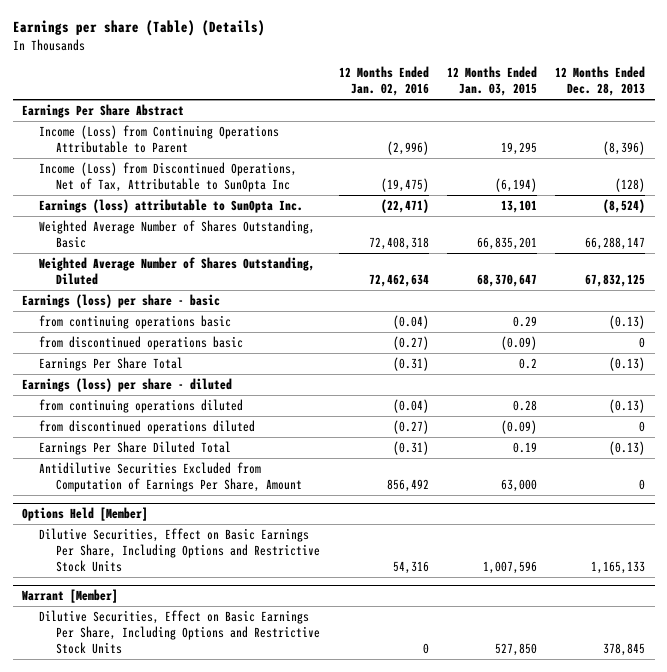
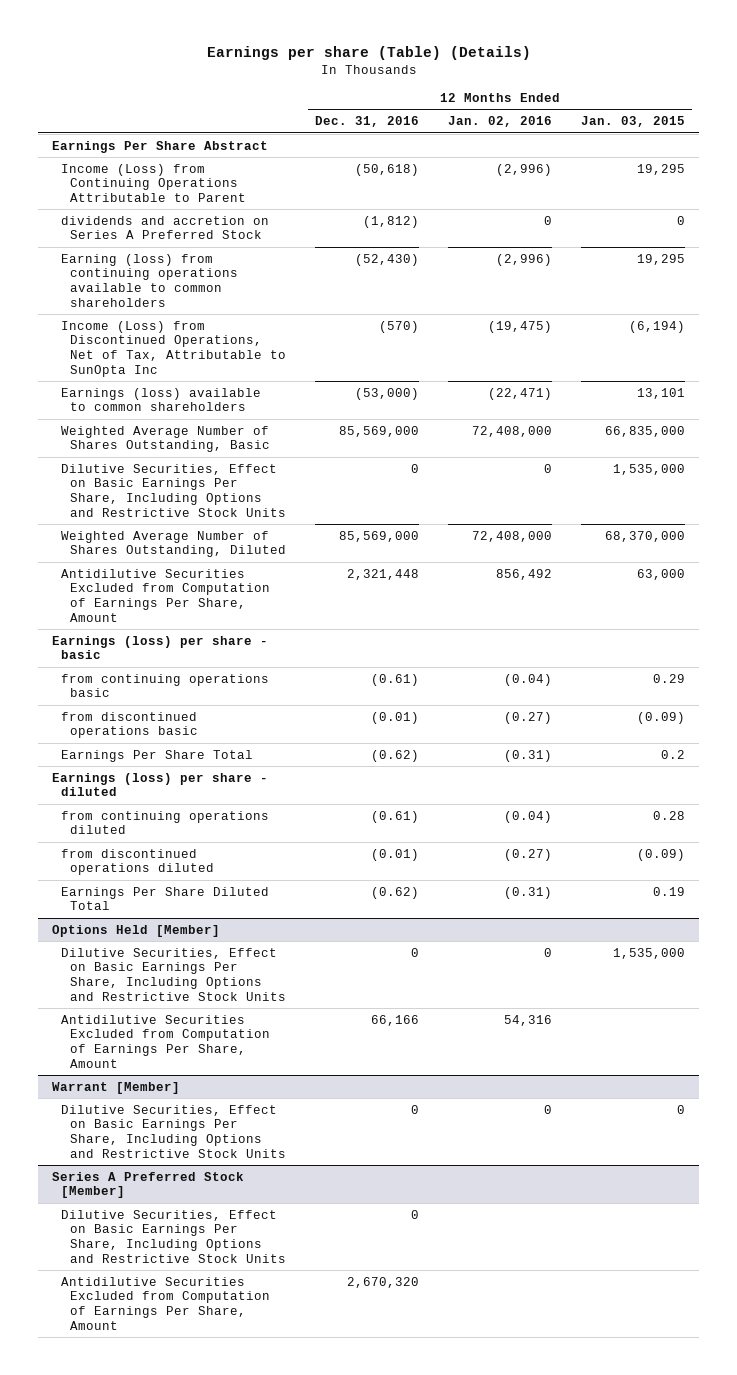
- | 12 Months Ended Jan. 02, 2016 | 12 Months Ended Jan. 03, 2015 | 12 Months Ended Dec. 28, 2013
+ | 12 Months Ended Dec. 31, 2016 | 12 Months Ended Jan. 02, 2016 | 12 Months Ended Jan. 03, 2015
+ dividends and accretion on Series A Preferred Stock | (1,812) | 0 | 0
+ Earning (loss) from continuing operations available to common shareholders | (52,430) | (2,996) | 19,295
- Earnings (loss) attributable to SunOpta Inc. | (22,471) | 13,101 | (8,524)
- Weighted Average Number of Shares Outstanding, Basic | 72,408,318 | 66,835,201 | 66,288,147
- Weighted Average Number of Shares Outstanding, Diluted | 72,462,634 | 68,370,647 | 67,832,125
+ Earnings (loss) available to common shareholders | (53,000) | (22,471) | 13,101
+ Weighted Average Number of Shares Outstanding, Basic | 85,569,000 | 72,408,000 | 66,835,000
+ Dilutive Securities, Effect on Basic Earnings Per Share, Including Options and Restrictive Stock Units | 0 | 0 | 1,535,000
+ Weighted Average Number of Shares Outstanding, Diluted | 85,569,000 | 72,408,000 | 68,370,000
moved up: Antidilutive Securities Excluded from Computation of Earnings Per Share, Amount | 2,321,448 | 856,492 | 63,000
@ Options Held [Member]
- Dilutive Securities, Effect on Basic Earnings Per Share, Including Options and Restrictive Stock Units | 54,316 | 1,007,596 | 1,165,133
+ Dilutive Securities, Effect on Basic Earnings Per Share, Including Options and Restrictive Stock Units | 0 | 0 | 1,535,000
+ Antidilutive Securities Excluded from Computation of Earnings Per Share, Amount | 66,166 | 54,316 |
@ Warrant [Member]
- Dilutive Securities, Effect on Basic Earnings Per Share, Including Options and Restrictive Stock Units | 0 | 527,850 | 378,845
+ Dilutive Securities, Effect on Basic Earnings Per Share, Including Options and Restrictive Stock Units | 0 | 0 | 0
+ Series A Preferred Stock [Member]
+ Dilutive Securities, Effect on Basic Earnings Per Share, Including Options and Restrictive Stock Units | 0 | |
+ Antidilutive Securities Excluded from Computation of Earnings Per Share, Amount | 2,670,320 | |

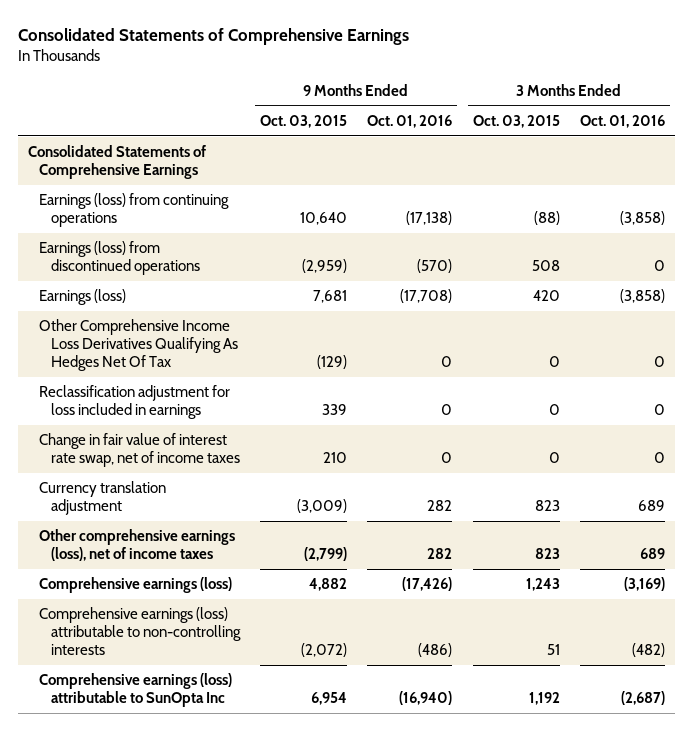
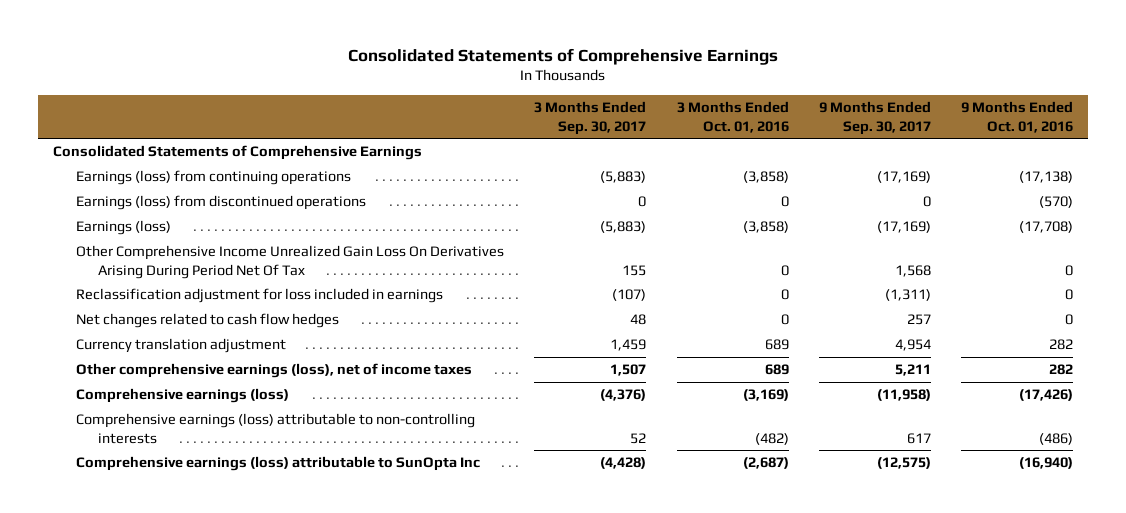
- | 9 Months Ended Oct. 03, 2015 | 9 Months Ended Oct. 01, 2016 | 3 Months Ended Oct. 03, 2015 | 3 Months Ended Oct. 01, 2016
+ | 3 Months Ended Sep. 30, 2017 | 3 Months Ended Oct. 01, 2016 | 9 Months Ended Sep. 30, 2017 | 9 Months Ended Oct. 01, 2016
- Other Comprehensive Income Loss Derivatives Qualifying As Hedges Net Of Tax | (129) | 0 | 0 | 0
+ Other Comprehensive Income Unrealized Gain Loss On Derivatives Arising During Period Net Of Tax | 155 | 0 | 1,568 | 0
- Change in fair value of interest rate swap, net of income taxes | 210 | 0 | 0 | 0
+ Net changes related to cash flow hedges | 48 | 0 | 257 | 0

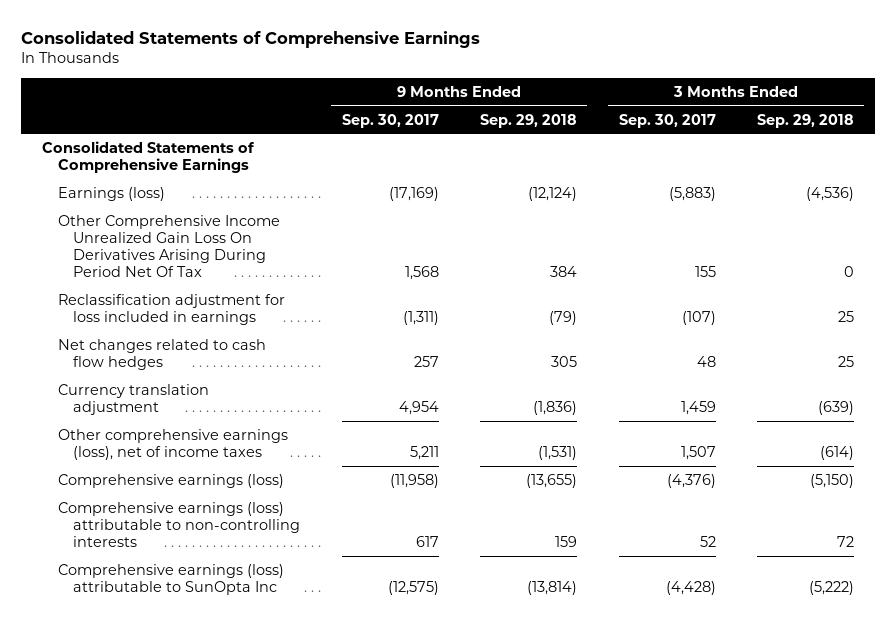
- | 3 Months Ended Sep. 30, 2017 | 3 Months Ended Oct. 01, 2016 | 9 Months Ended Sep. 30, 2017 | 9 Months Ended Oct. 01, 2016
+ | 9 Months Ended Sep. 30, 2017 | 9 Months Ended Sep. 29, 2018 | 3 Months Ended Sep. 30, 2017 | 3 Months Ended Sep. 29, 2018
- Earnings (loss) from continuing operations | (5,883) | (3,858) | (17,169) | (17,138)
- Earnings (loss) from discontinued operations | 0 | 0 | 0 | (570)

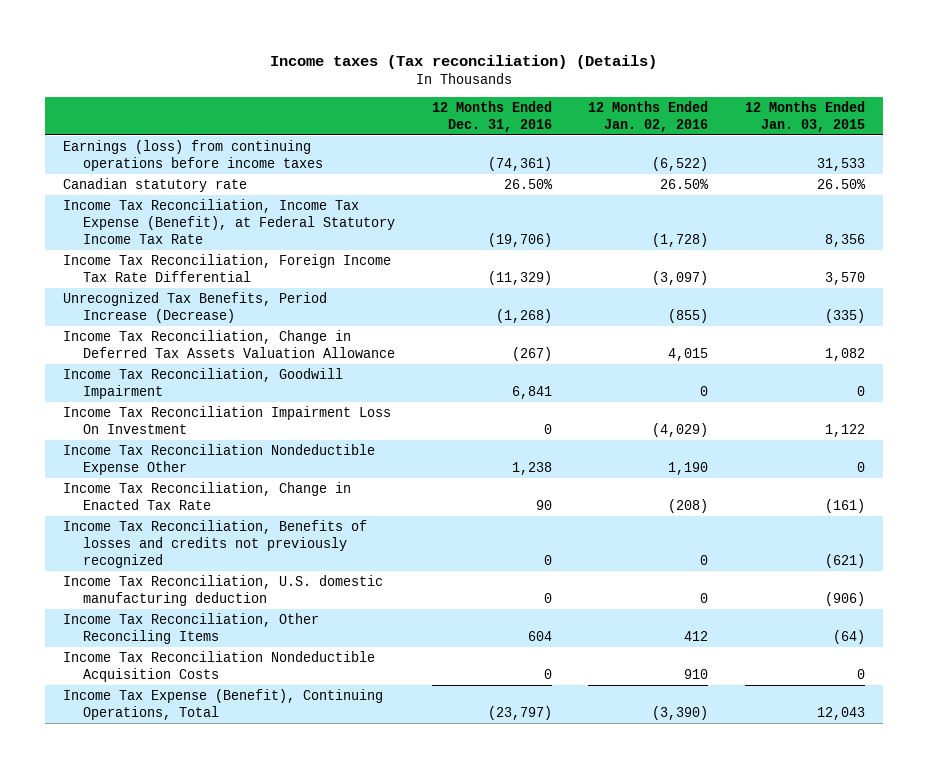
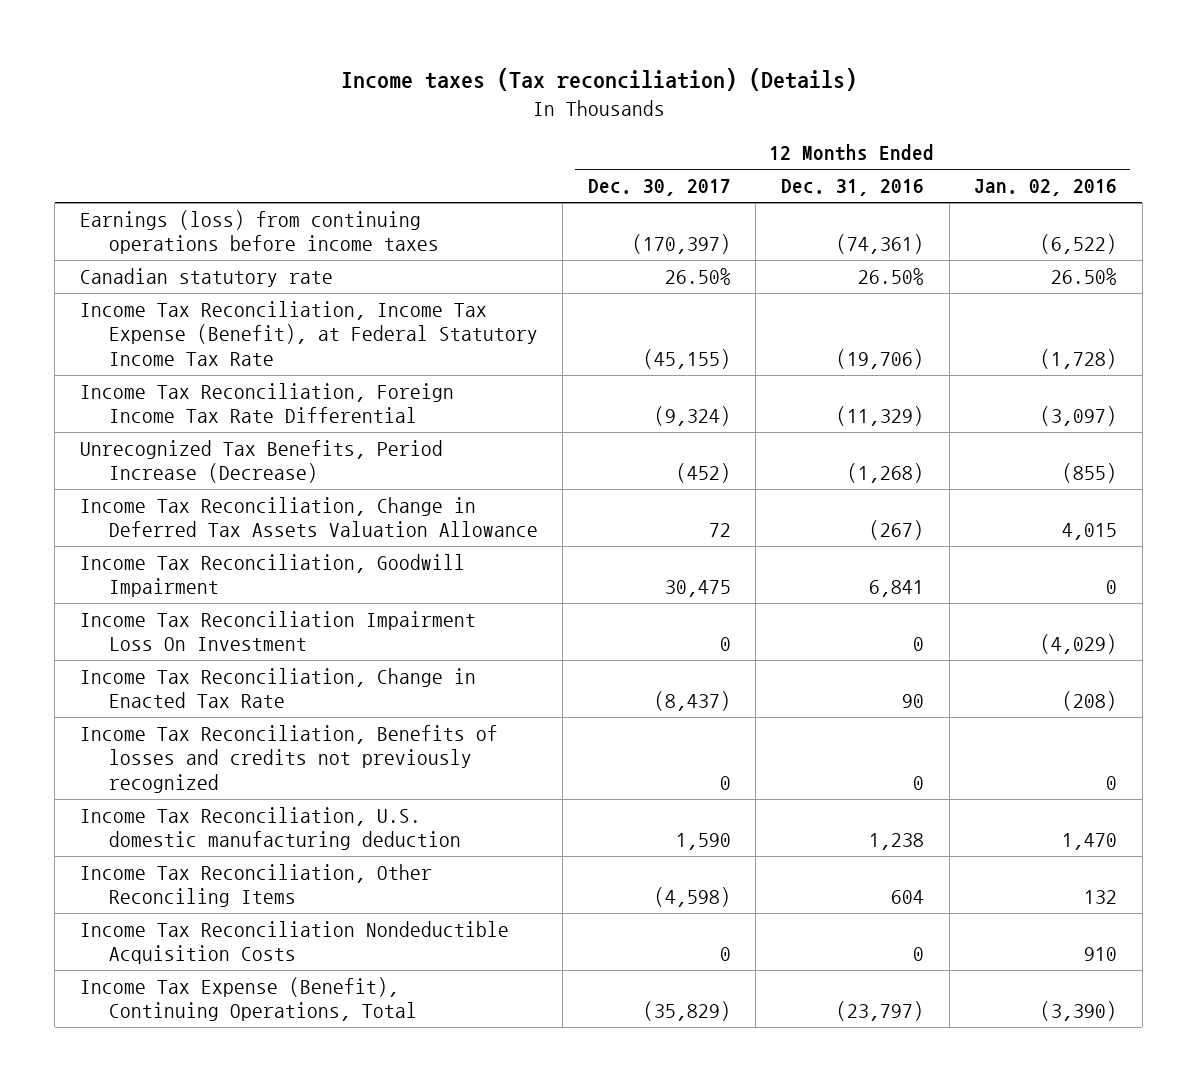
- | 12 Months Ended Dec. 31, 2016 | 12 Months Ended Jan. 02, 2016 | 12 Months Ended Jan. 03, 2015
+ | 12 Months Ended Dec. 30, 2017 | 12 Months Ended Dec. 31, 2016 | 12 Months Ended Jan. 02, 2016
- Income Tax Reconciliation Nondeductible Expense Other | 1,238 | 1,190 | 0
- Income Tax Reconciliation, U.S. domestic manufacturing deduction | 0 | 0 | (906)
- Income Tax Reconciliation, Other Reconciling Items | 604 | 412 | (64)
+ Income Tax Reconciliation, U.S. domestic manufacturing deduction | 1,590 | 1,238 | 1,470
+ Income Tax Reconciliation, Other Reconciling Items | (4,598) | 604 | 132

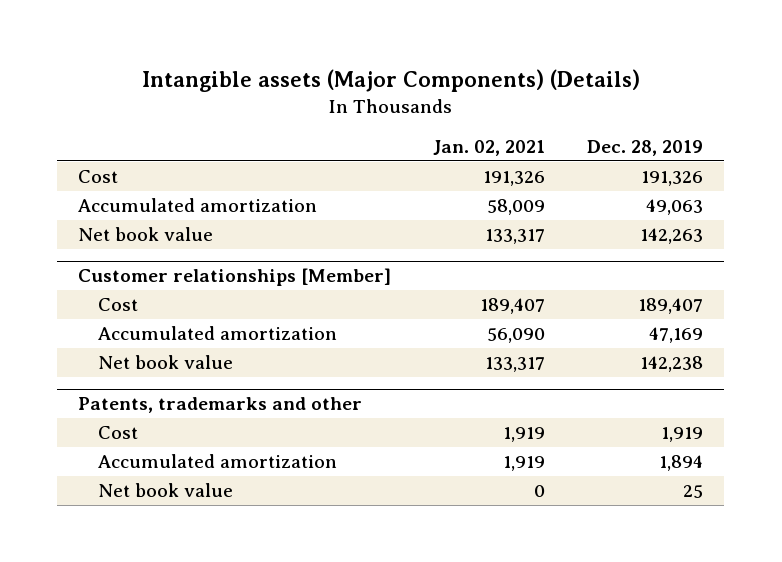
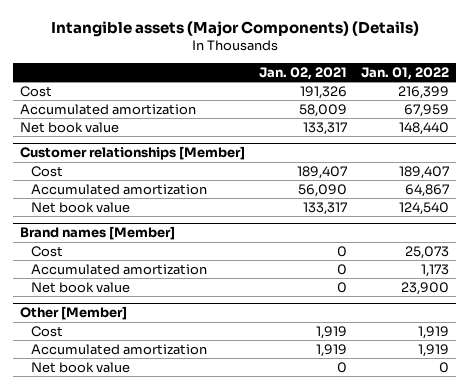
- | Jan. 02, 2021 | Dec. 28, 2019
+ | Jan. 02, 2021 | Jan. 01, 2022
- Patents, trademarks and other
+ Brand names [Member]
+ Cost | 0 | 25,073
+ Accumulated amortization | 0 | 1,173
+ Net book value | 0 | 23,900
+ Other [Member]

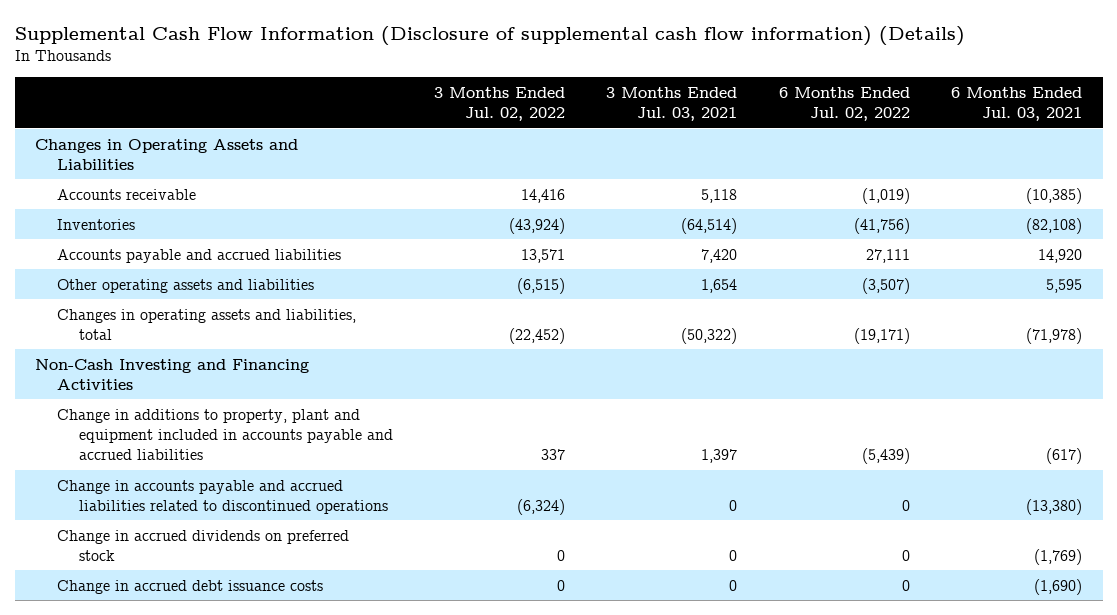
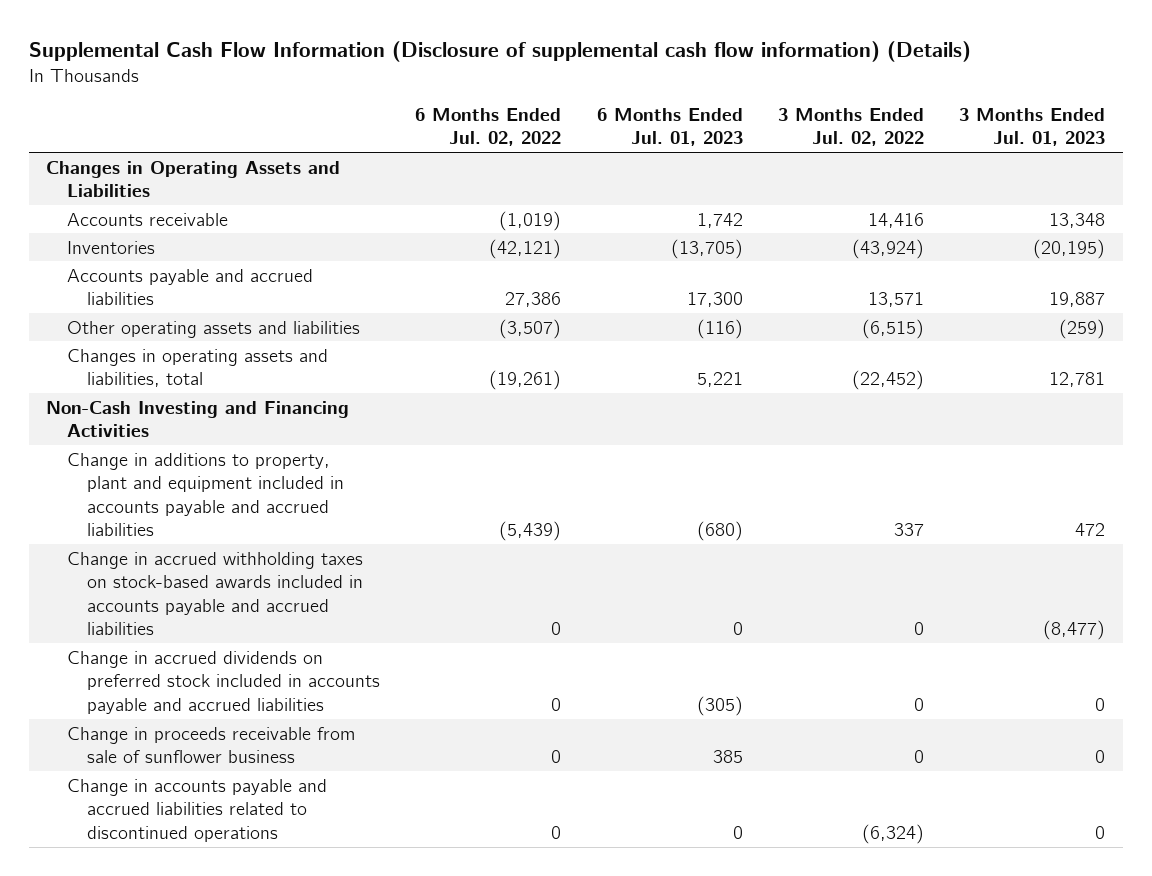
- | 3 Months Ended Jul. 02, 2022 | 3 Months Ended Jul. 03, 2021 | 6 Months Ended Jul. 02, 2022 | 6 Months Ended Jul. 03, 2021
+ | 6 Months Ended Jul. 02, 2022 | 6 Months Ended Jul. 01, 2023 | 3 Months Ended Jul. 02, 2022 | 3 Months Ended Jul. 01, 2023
- Inventories | (43,924) | (64,514) | (41,756) | (82,108)
- Accounts payable and accrued liabilities | 13,571 | 7,420 | 27,111 | 14,920
+ Inventories | (42,121) | (13,705) | (43,924) | (20,195)
+ Accounts payable and accrued liabilities | 27,386 | 17,300 | 13,571 | 19,887
- Changes in operating assets and liabilities, total | (22,452) | (50,322) | (19,171) | (71,978)
+ Changes in operating assets and liabilities, total | (19,261) | 5,221 | (22,452) | 12,781
+ Change in accrued withholding taxes on stock-based awards included in accounts payable and accrued liabilities | 0 | 0 | 0 | (8,477)
+ Change in accrued dividends on preferred stock included in accounts payable and accrued liabilities | 0 | (305) | 0 | 0
+ Change in proceeds receivable from sale of sunflower business | 0 | 385 | 0 | 0
- Change in accrued dividends on preferred stock | 0 | 0 | 0 | (1,769)
- Change in accrued debt issuance costs | 0 | 0 | 0 | (1,690)

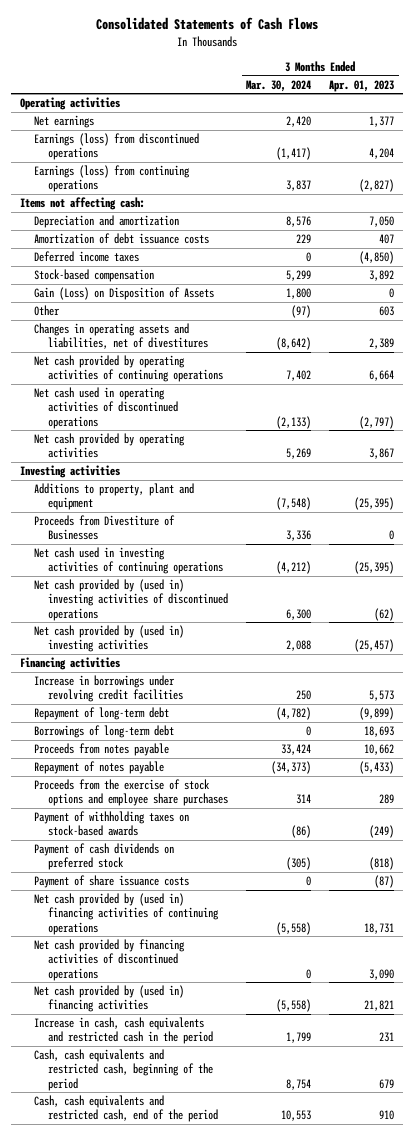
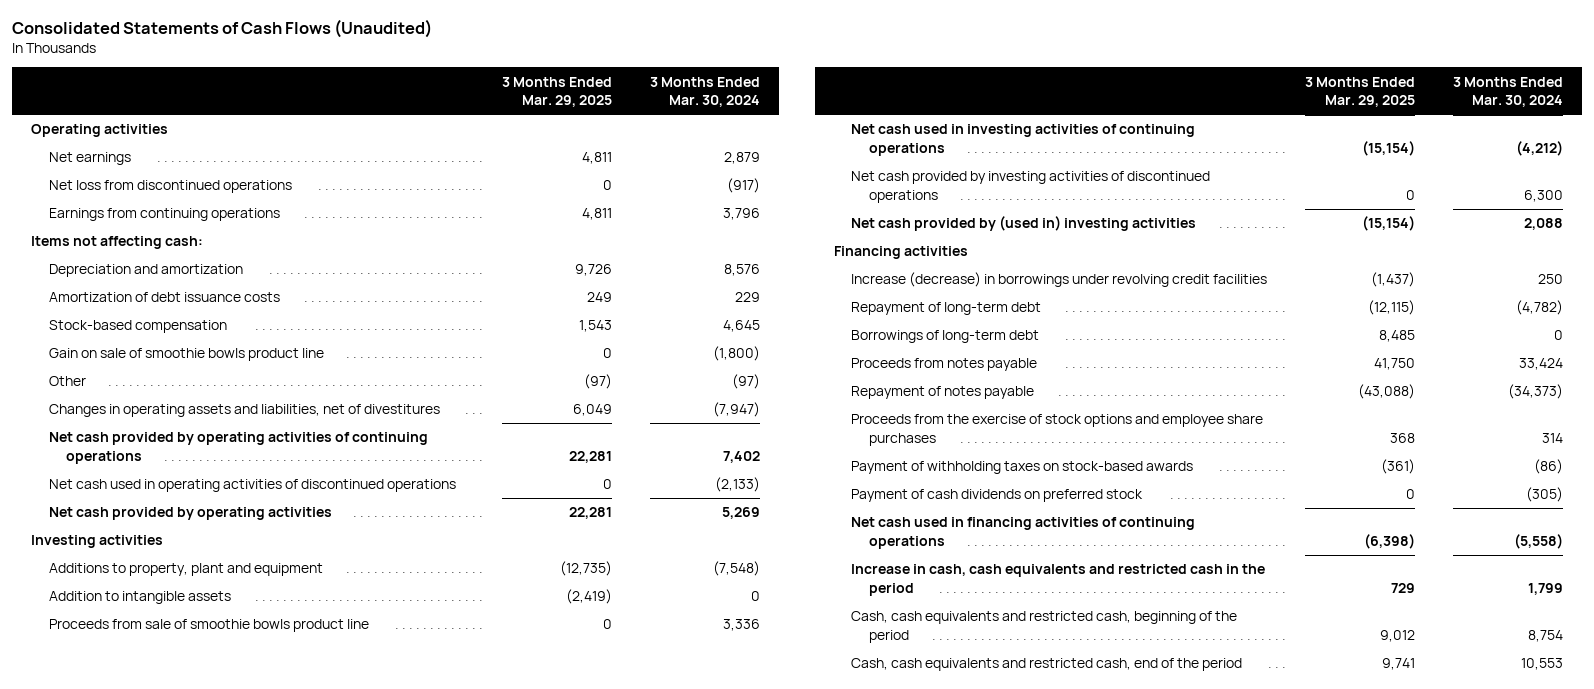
- Consolidated Statements of Cash Flows
+ Consolidated Statements of Cash Flows (Unaudited)
- | 3 Months Ended Mar. 30, 2024 | 3 Months Ended Apr. 01, 2023
+ | 3 Months Ended Mar. 29, 2025 | 3 Months Ended Mar. 30, 2024
- Net earnings | 2,420 | 1,377
- Earnings (loss) from discontinued operations | (1,417) | 4,204
- Earnings (loss) from continuing operations | 3,837 | (2,827)
+ Net earnings | 4,811 | 2,879
+ Net loss from discontinued operations | 0 | (917)
+ Earnings from continuing operations | 4,811 | 3,796
- Deferred income taxes | 0 | (4,850)
- Stock-based compensation | 5,299 | 3,892
- Gain (Loss) on Disposition of Assets | 1,800 | 0
+ Stock-based compensation | 1,543 | 4,645
+ Gain on sale of smoothie bowls product line | 0 | (1,800)
- Changes in operating assets and liabilities, net of divestitures | (8,642) | 2,389
+ Changes in operating assets and liabilities, net of divestitures | 6,049 | (7,947)
- Proceeds from Divestiture of Businesses | 3,336 | 0
+ Addition to intangible assets | (2,419) | 0
+ Proceeds from sale of smoothie bowls product line | 0 | 3,336
- Net cash provided by (used in) investing activities of discontinued operations | 6,300 | (62)
+ Net cash provided by investing activities of discontinued operations | 0 | 6,300
- Increase in borrowings under revolving credit facilities | 250 | 5,573
+ Increase (decrease) in borrowings under revolving credit facilities | (1,437) | 250
- Payment of share issuance costs | 0 | (87)
- Net cash provided by (used in) financing activities of continuing operations | (5,558) | 18,731
- Net cash provided by financing activities of discontinued operations | 0 | 3,090
- Net cash provided by (used in) financing activities | (5,558) | 21,821
+ Net cash used in financing activities of continuing operations | (6,398) | (5,558)

